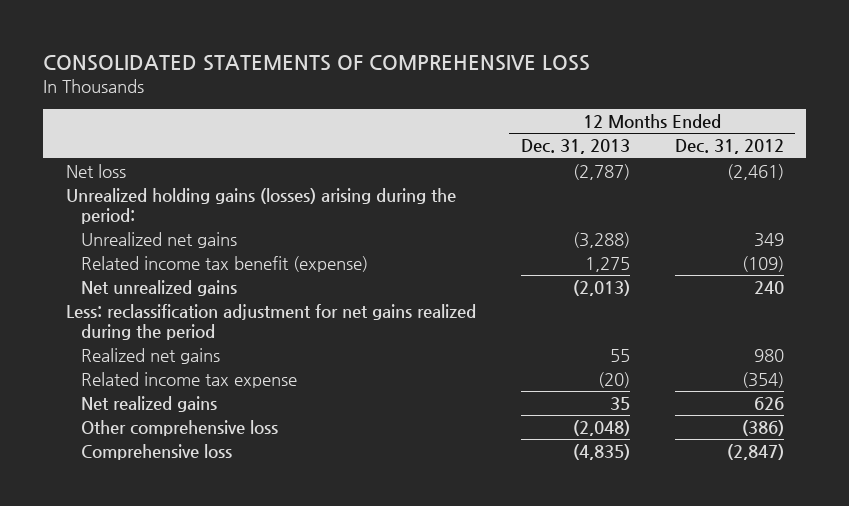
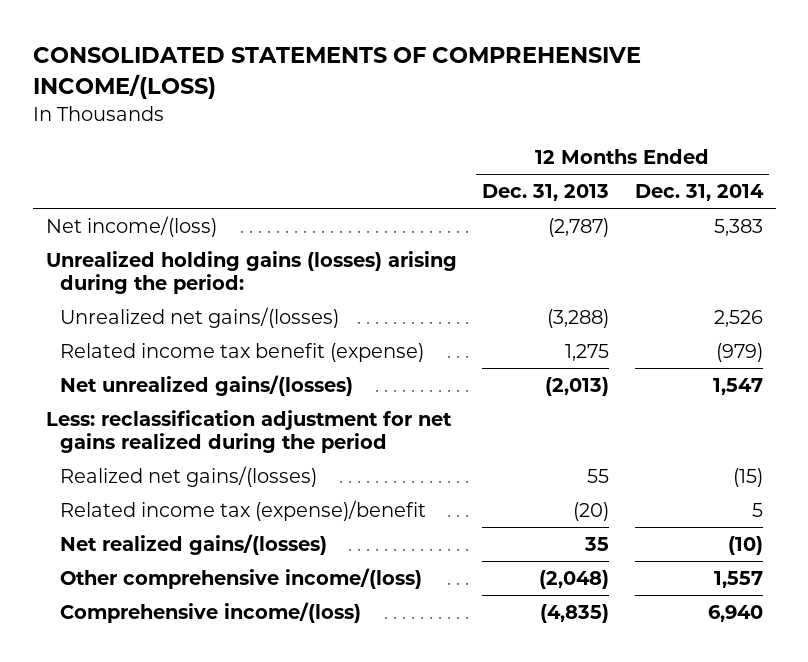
- CONSOLIDATED STATEMENTS OF COMPREHENSIVE LOSS
+ CONSOLIDATED STATEMENTS OF COMPREHENSIVE INCOME/(LOSS)
- | 12 Months Ended Dec. 31, 2013 | 12 Months Ended Dec. 31, 2012
+ | 12 Months Ended Dec. 31, 2013 | 12 Months Ended Dec. 31, 2014
- Net loss | (2,787) | (2,461)
+ Net income/(loss) | (2,787) | 5,383
- Unrealized net gains | (3,288) | 349
+ Unrealized net gains/(losses) | (3,288) | 2,526
- Net unrealized gains | (2,013) | 240
+ Net unrealized gains/(losses) | (2,013) | 1,547
- Realized net gains | 55 | 980
- Related income tax expense | (20) | (354)
- Net realized gains | 35 | 626
- Other comprehensive loss | (2,048) | (386)
- Comprehensive loss | (4,835) | (2,847)
+ Realized net gains/(losses) | 55 | (15)
+ Related income tax (expense)/benefit | (20) | 5
+ Net realized gains/(losses) | 35 | (10)
+ Other comprehensive income/(loss) | (2,048) | 1,557
+ Comprehensive income/(loss) | (4,835) | 6,940

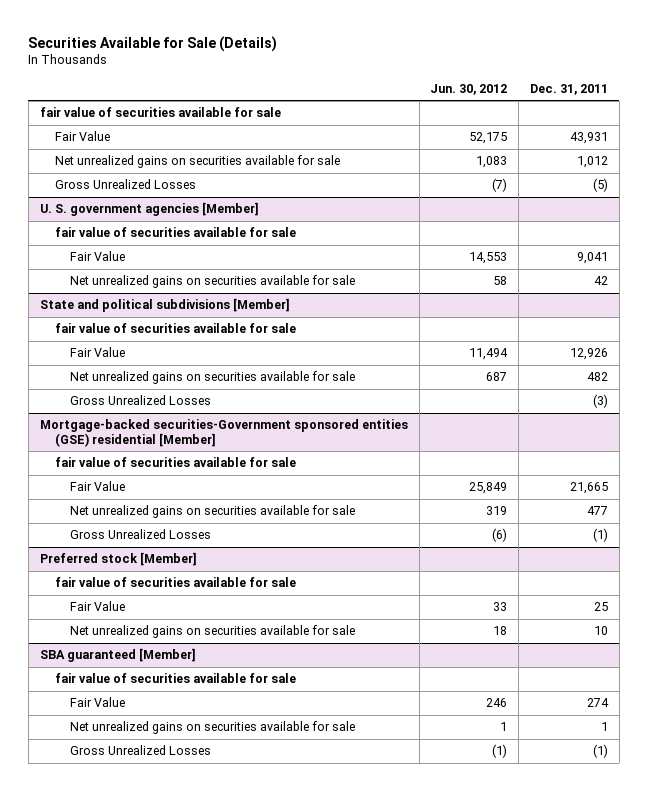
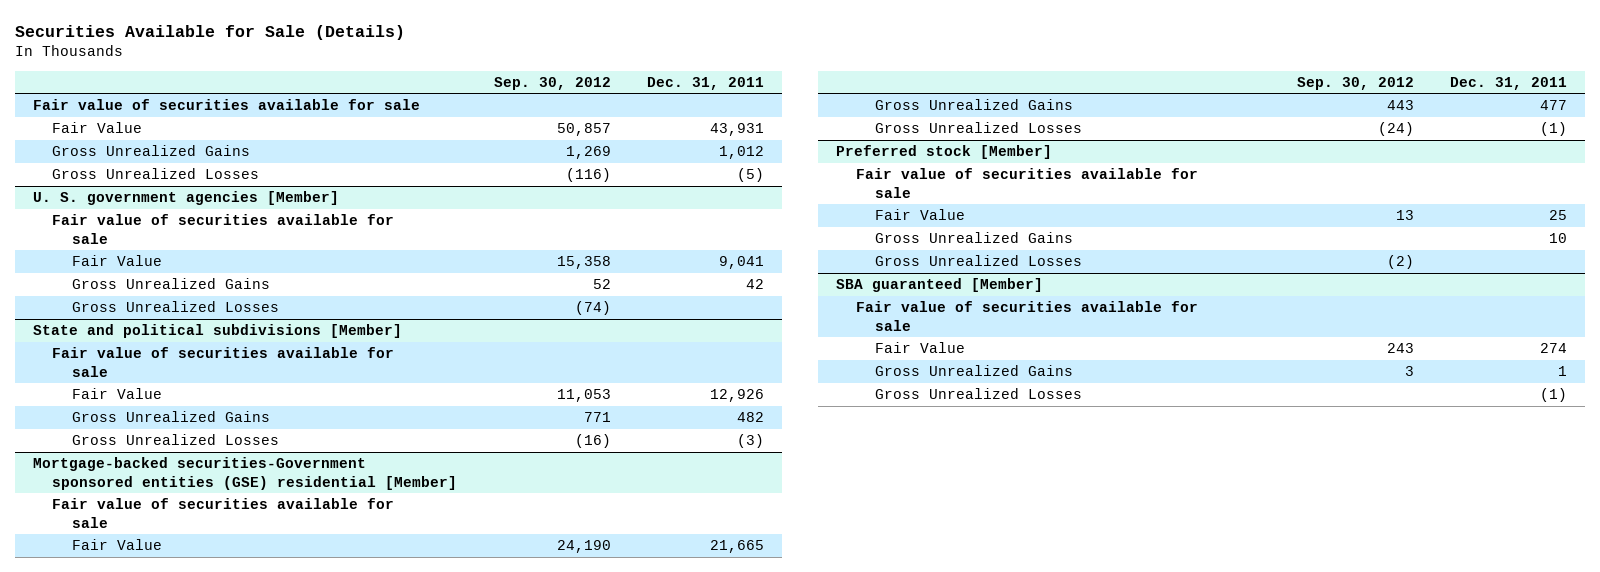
- | Jun. 30, 2012 | Dec. 31, 2011
+ | Sep. 30, 2012 | Dec. 31, 2011
- fair value of securities available for sale
+ Fair value of securities available for sale
- Net unrealized gains on securities available for sale | 1,083 | 1,012
+ Gross Unrealized Gains | 1,269 | 1,012
@ U. S. government agencies [Member]
- fair value of securities available for sale
+ Fair value of securities available for sale
- Net unrealized gains on securities available for sale | 58 | 42
+ Gross Unrealized Gains | 52 | 42
+ Gross Unrealized Losses | (74) |
@ State and political subdivisions [Member]
- fair value of securities available for sale
+ Fair value of securities available for sale
- Net unrealized gains on securities available for sale | 687 | 482
+ Gross Unrealized Gains | 771 | 482
@ Mortgage-backed securities-Government sponsored entities (GSE) residential [Member]
- fair value of securities available for sale
+ Fair value of securities available for sale
- Net unrealized gains on securities available for sale | 319 | 477
+ Gross Unrealized Gains | 443 | 477
@ Preferred stock [Member]
- fair value of securities available for sale
+ Fair value of securities available for sale
- Net unrealized gains on securities available for sale | 18 | 10
+ Gross Unrealized Gains | | 10
+ Gross Unrealized Losses | (2) |
@ SBA guaranteed [Member]
- fair value of securities available for sale
+ Fair value of securities available for sale
- Net unrealized gains on securities available for sale | 1 | 1
+ Gross Unrealized Gains | 3 | 1

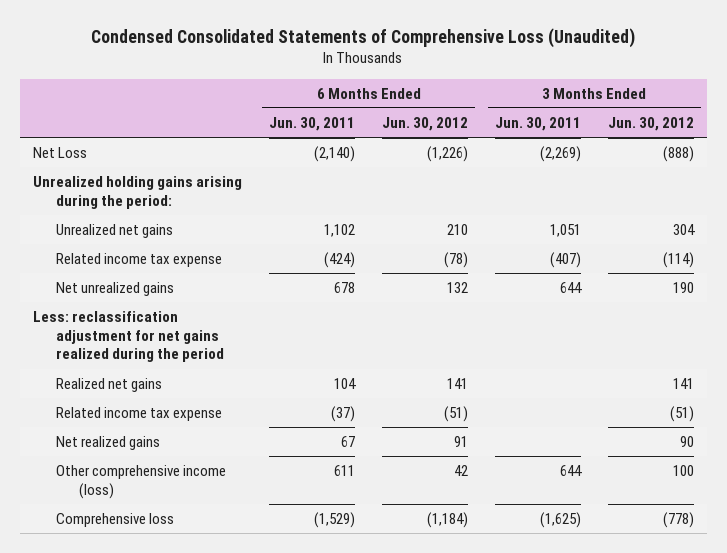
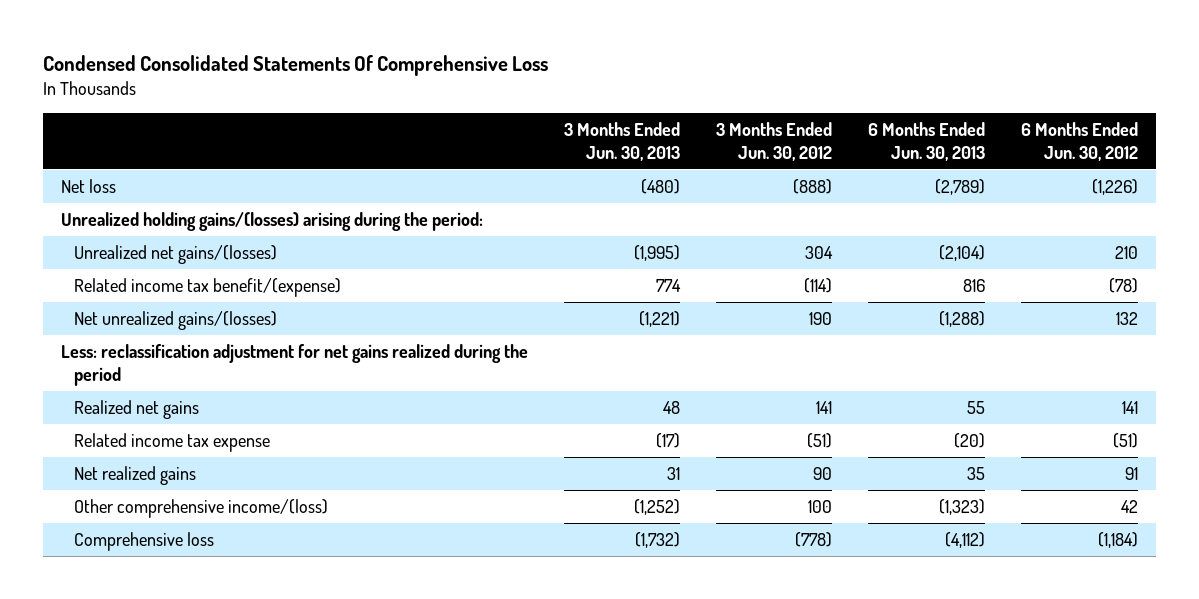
- Condensed Consolidated Statements of Comprehensive Loss (Unaudited)
+ Condensed Consolidated Statements Of Comprehensive Loss
- | 6 Months Ended Jun. 30, 2011 | 6 Months Ended Jun. 30, 2012 | 3 Months Ended Jun. 30, 2011 | 3 Months Ended Jun. 30, 2012
+ | 3 Months Ended Jun. 30, 2013 | 3 Months Ended Jun. 30, 2012 | 6 Months Ended Jun. 30, 2013 | 6 Months Ended Jun. 30, 2012
- Net Loss | (2,140) | (1,226) | (2,269) | (888)
- Unrealized holding gains arising during the period:
- Unrealized net gains | 1,102 | 210 | 1,051 | 304
- Related income tax expense | (424) | (78) | (407) | (114)
- Net unrealized gains | 678 | 132 | 644 | 190
+ Net loss | (480) | (888) | (2,789) | (1,226)
+ Unrealized holding gains/(losses) arising during the period:
+ Unrealized net gains/(losses) | (1,995) | 304 | (2,104) | 210
+ Related income tax benefit/(expense) | 774 | (114) | 816 | (78)
+ Net unrealized gains/(losses) | (1,221) | 190 | (1,288) | 132
- Other comprehensive income (loss) | 611 | 42 | 644 | 100
+ Other comprehensive income/(loss) | (1,252) | 100 | (1,323) | 42

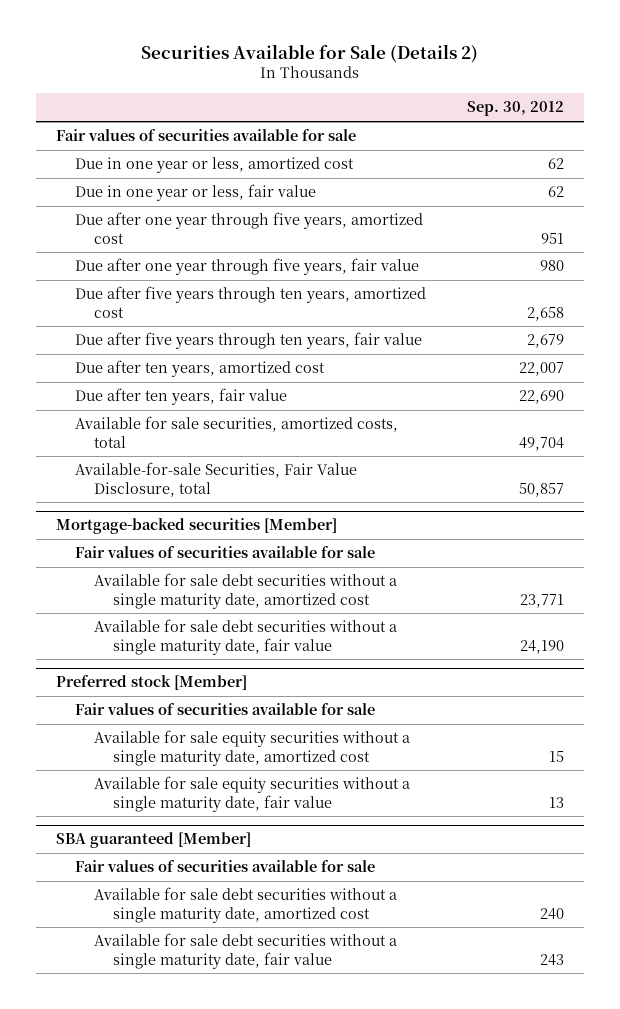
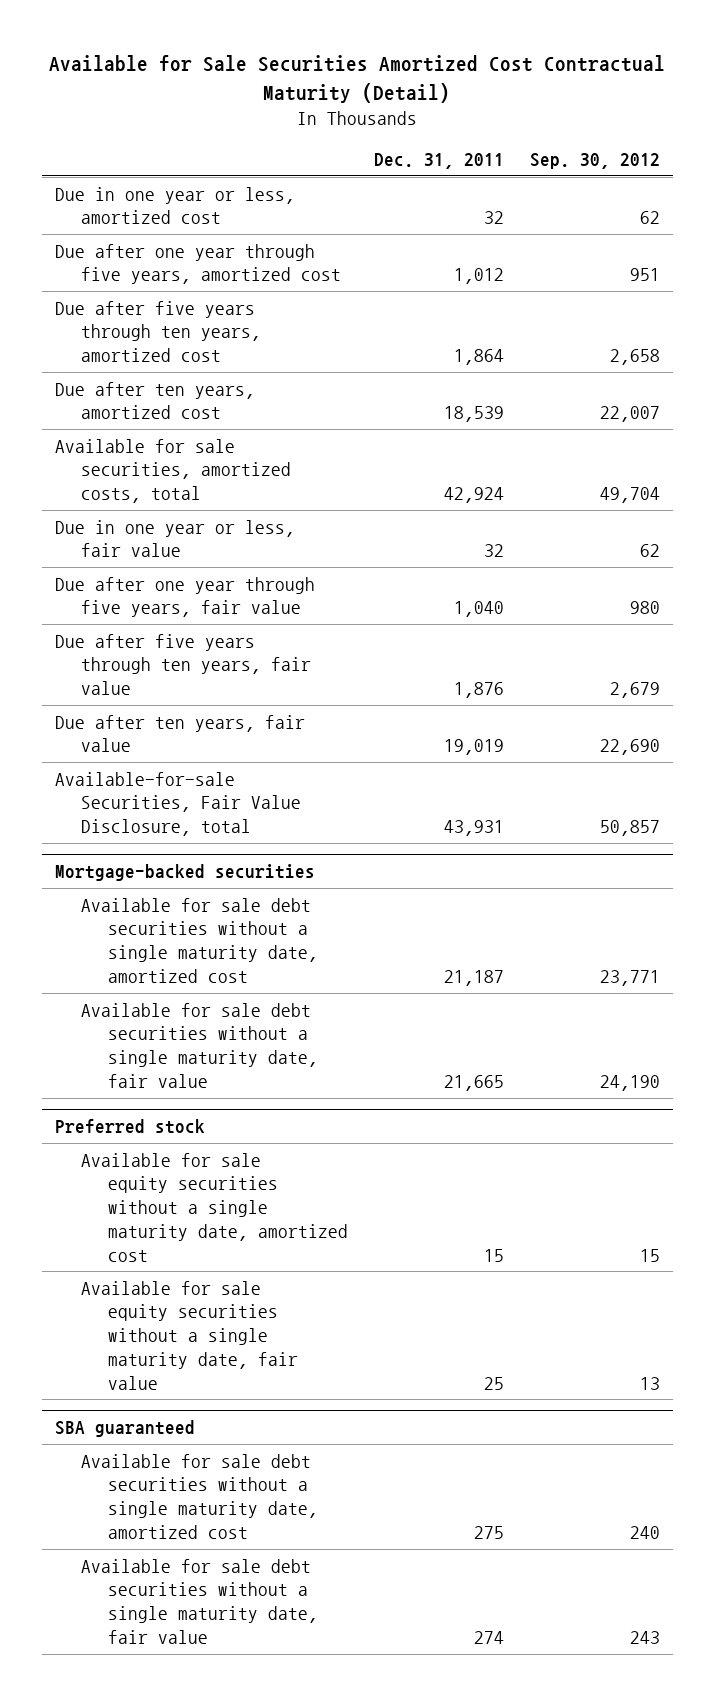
- Securities Available for Sale (Details 2)
+ Available for Sale Securities Amortized Cost Contractual Maturity (Detail)
- | Sep. 30, 2012
+ | Dec. 31, 2011 | Sep. 30, 2012
- Fair values of securities available for sale
moved down: Due in one year or less, fair value | 32 | 62
moved down: Due after one year through five years, fair value | 1,040 | 980
moved down: Due after five years through ten years, fair value | 1,876 | 2,679
moved down: Due after ten years, fair value | 19,019 | 22,690
- Mortgage-backed securities [Member]
- Fair values of securities available for sale
+ Mortgage-backed securities
- Preferred stock [Member]
- Fair values of securities available for sale
+ Preferred stock
- SBA guaranteed [Member]
- Fair values of securities available for sale
+ SBA guaranteed

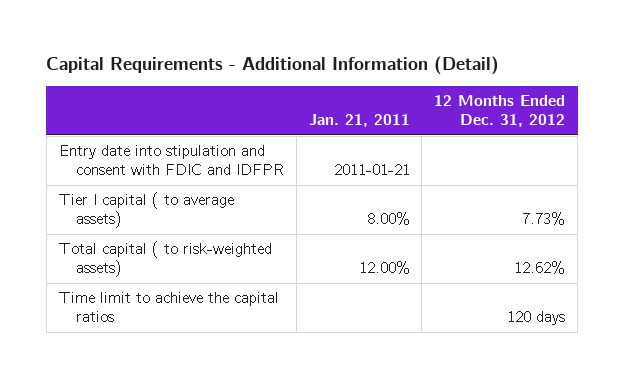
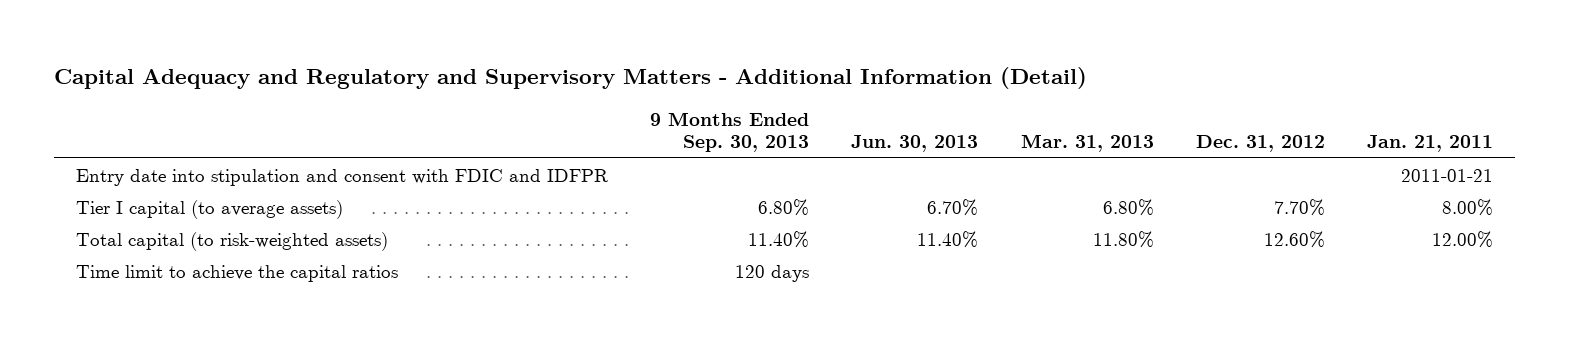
- Capital Requirements - Additional Information (Detail)
+ Capital Adequacy and Regulatory and Supervisory Matters - Additional Information (Detail)
- | Jan. 21, 2011 | 12 Months Ended Dec. 31, 2012
+ | 9 Months Ended Sep. 30, 2013 | Jun. 30, 2013 | Mar. 31, 2013 | Dec. 31, 2012 | Jan. 21, 2011
- Tier I capital ( to average assets) | 8.00% | 7.73%
- Total capital ( to risk-weighted assets) | 12.00% | 12.62%
+ Tier I capital (to average assets) | 6.80% | 6.70% | 6.80% | 7.70% | 8.00%
+ Total capital (to risk-weighted assets) | 11.40% | 11.40% | 11.80% | 12.60% | 12.00%

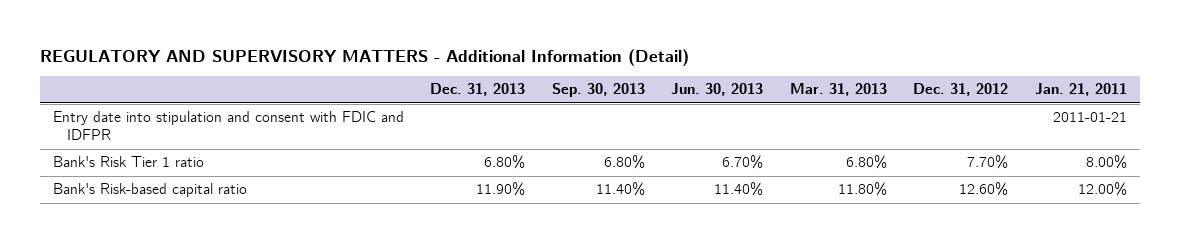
- Capital Adequacy and Regulatory and Supervisory Matters - Additional Information (Detail)
+ REGULATORY AND SUPERVISORY MATTERS - Additional Information (Detail)
- | 9 Months Ended Sep. 30, 2013 | Jun. 30, 2013 | Mar. 31, 2013 | Dec. 31, 2012 | Jan. 21, 2011
+ | Dec. 31, 2013 | Sep. 30, 2013 | Jun. 30, 2013 | Mar. 31, 2013 | Dec. 31, 2012 | Jan. 21, 2011
- Tier I capital (to average assets) | 6.80% | 6.70% | 6.80% | 7.70% | 8.00%
- Total capital (to risk-weighted assets) | 11.40% | 11.40% | 11.80% | 12.60% | 12.00%
- Time limit to achieve the capital ratios | 120 days | | | |
+ Bank's Risk Tier 1 ratio | 6.80% | 6.80% | 6.70% | 6.80% | 7.70% | 8.00%
+ Bank's Risk-based capital ratio | 11.90% | 11.40% | 11.40% | 11.80% | 12.60% | 12.00%

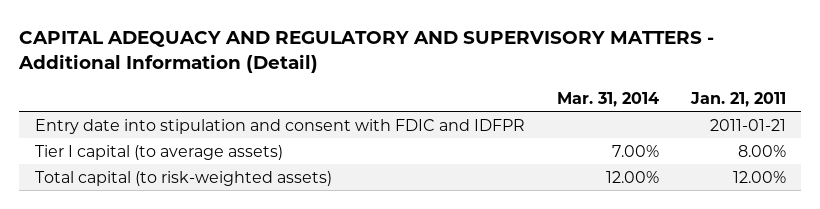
- REGULATORY AND SUPERVISORY MATTERS - Additional Information (Detail)
+ CAPITAL ADEQUACY AND REGULATORY AND SUPERVISORY MATTERS - Additional Information (Detail)
- | Dec. 31, 2013 | Sep. 30, 2013 | Jun. 30, 2013 | Mar. 31, 2013 | Dec. 31, 2012 | Jan. 21, 2011
+ | Mar. 31, 2014 | Jan. 21, 2011
- Bank's Risk Tier 1 ratio | 6.80% | 6.80% | 6.70% | 6.80% | 7.70% | 8.00%
- Bank's Risk-based capital ratio | 11.90% | 11.40% | 11.40% | 11.80% | 12.60% | 12.00%
+ Tier I capital (to average assets) | 7.00% | 8.00%
+ Total capital (to risk-weighted assets) | 12.00% | 12.00%

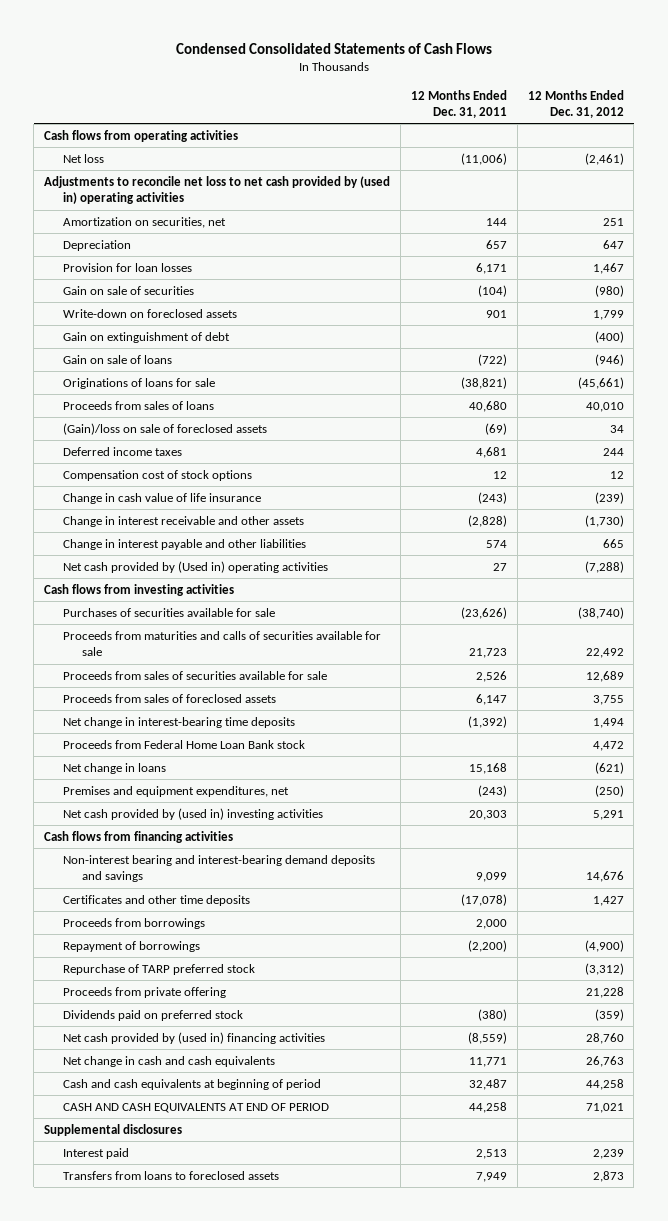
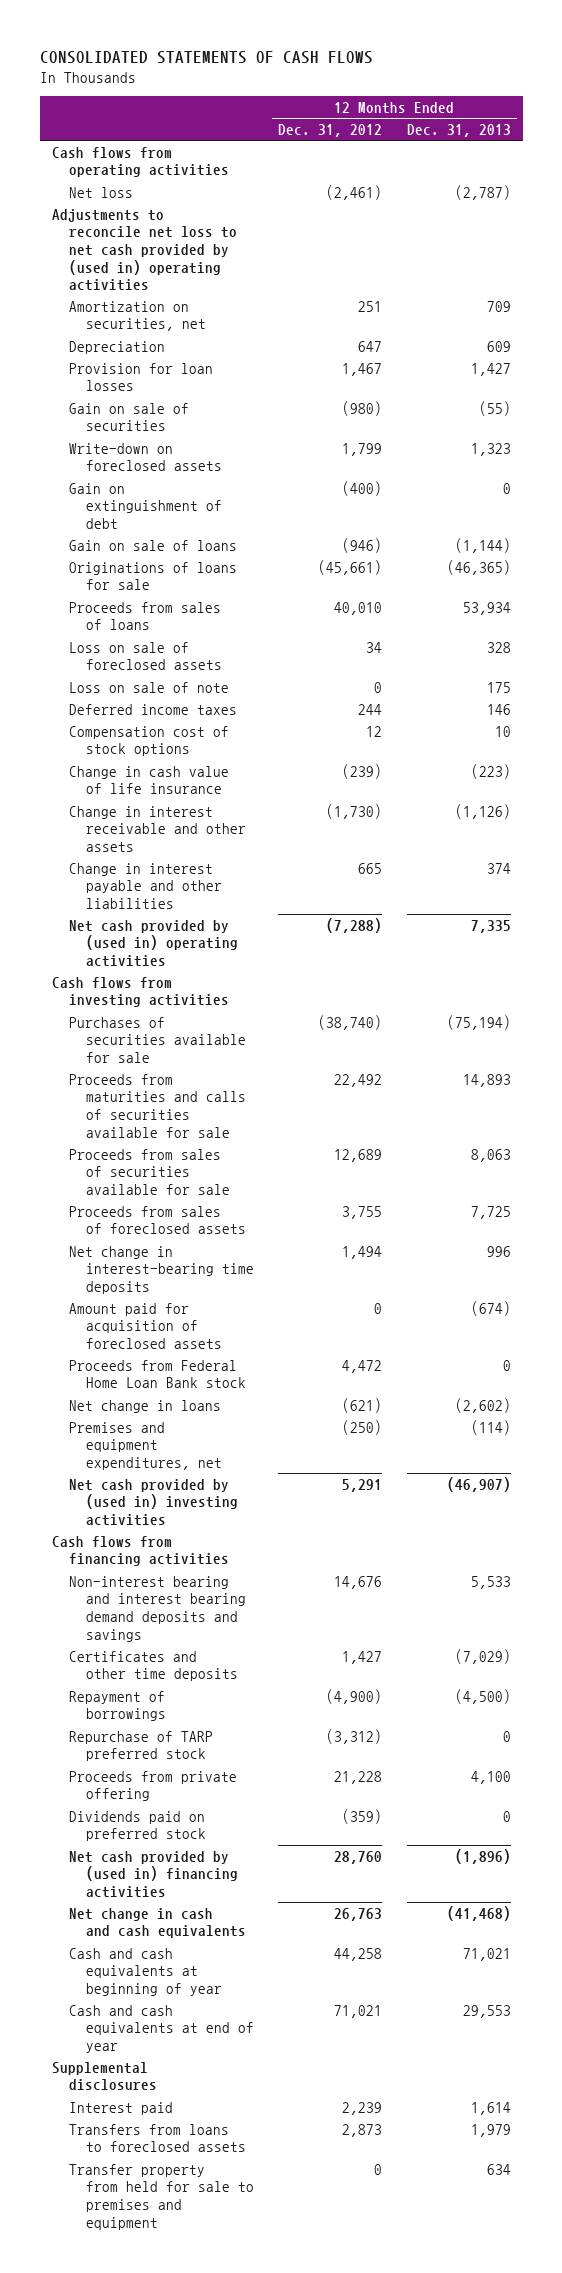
- Condensed Consolidated Statements of Cash Flows
+ CONSOLIDATED STATEMENTS OF CASH FLOWS
- | 12 Months Ended Dec. 31, 2011 | 12 Months Ended Dec. 31, 2012
+ | 12 Months Ended Dec. 31, 2012 | 12 Months Ended Dec. 31, 2013
- (Gain)/loss on sale of foreclosed assets | (69) | 34
+ Loss on sale of foreclosed assets | 34 | 328
+ Loss on sale of note | 0 | 175
- Net cash provided by (Used in) operating activities | 27 | (7,288)
+ Net cash provided by (used in) operating activities | (7,288) | 7,335
+ Amount paid for acquisition of foreclosed assets | 0 | (674)
- Non-interest bearing and interest-bearing demand deposits and savings | 9,099 | 14,676
+ Non-interest bearing and interest bearing demand deposits and savings | 14,676 | 5,533
- Proceeds from borrowings | 2,000 |
- Cash and cash equivalents at beginning of period | 32,487 | 44,258
- CASH AND CASH EQUIVALENTS AT END OF PERIOD | 44,258 | 71,021
+ Cash and cash equivalents at beginning of year | 44,258 | 71,021
+ Cash and cash equivalents at end of year | 71,021 | 29,553
+ Transfer property from held for sale to premises and equipment | 0 | 634

